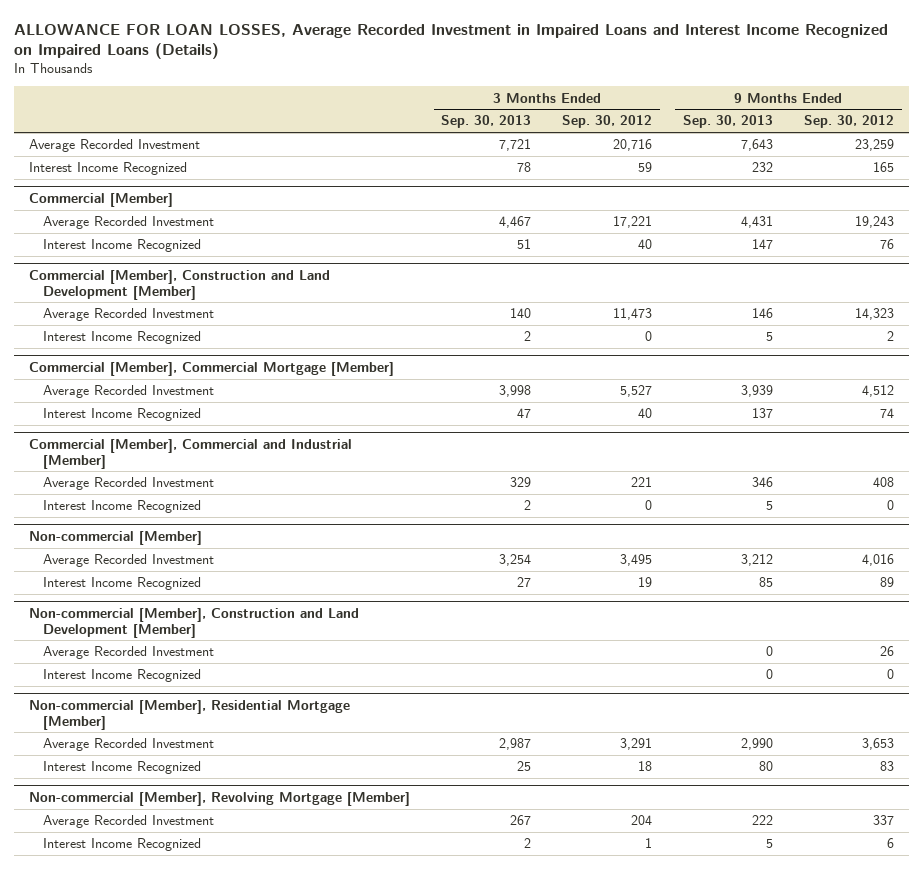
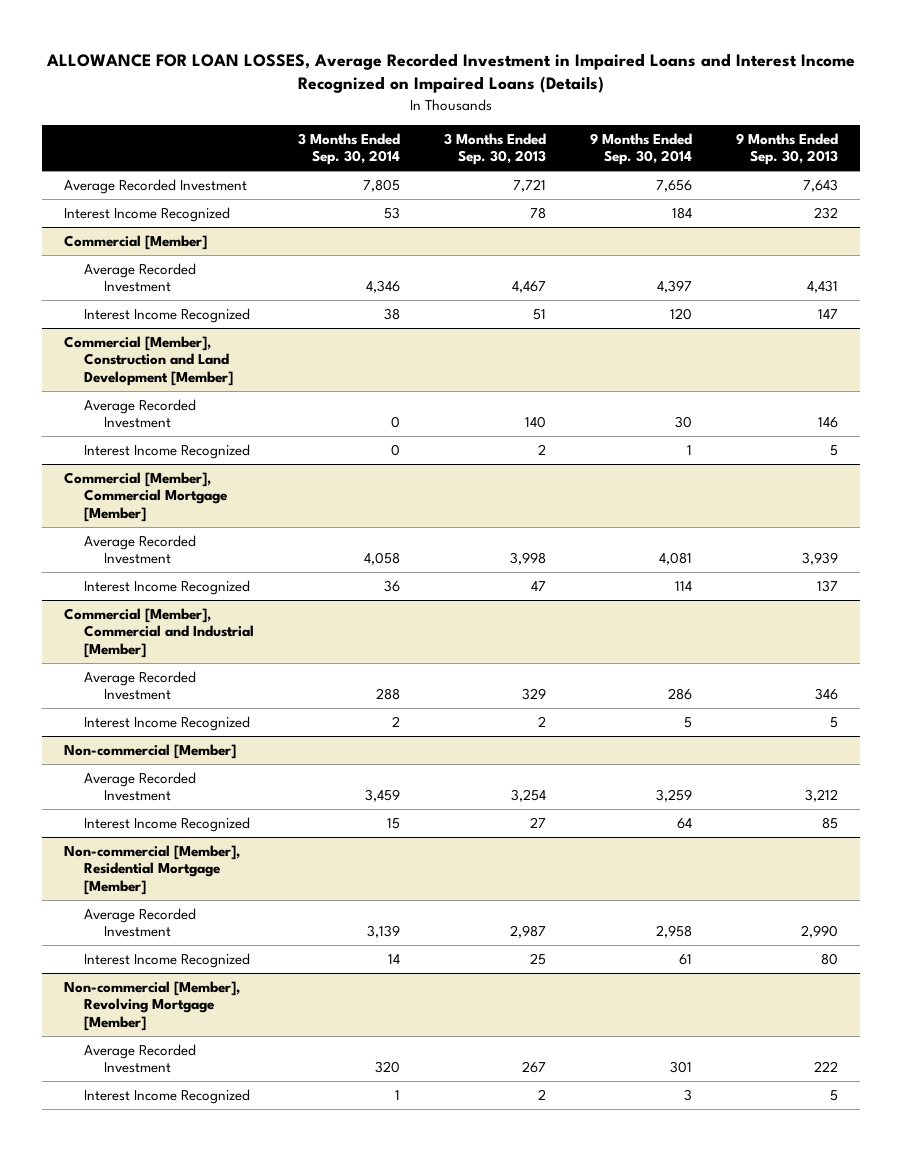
- | 3 Months Ended Sep. 30, 2013 | 3 Months Ended Sep. 30, 2012 | 9 Months Ended Sep. 30, 2013 | 9 Months Ended Sep. 30, 2012
+ | 3 Months Ended Sep. 30, 2014 | 3 Months Ended Sep. 30, 2013 | 9 Months Ended Sep. 30, 2014 | 9 Months Ended Sep. 30, 2013
- Non-commercial [Member], Construction and Land Development [Member]
- Average Recorded Investment | | | 0 | 26
- Interest Income Recognized | | | 0 | 0

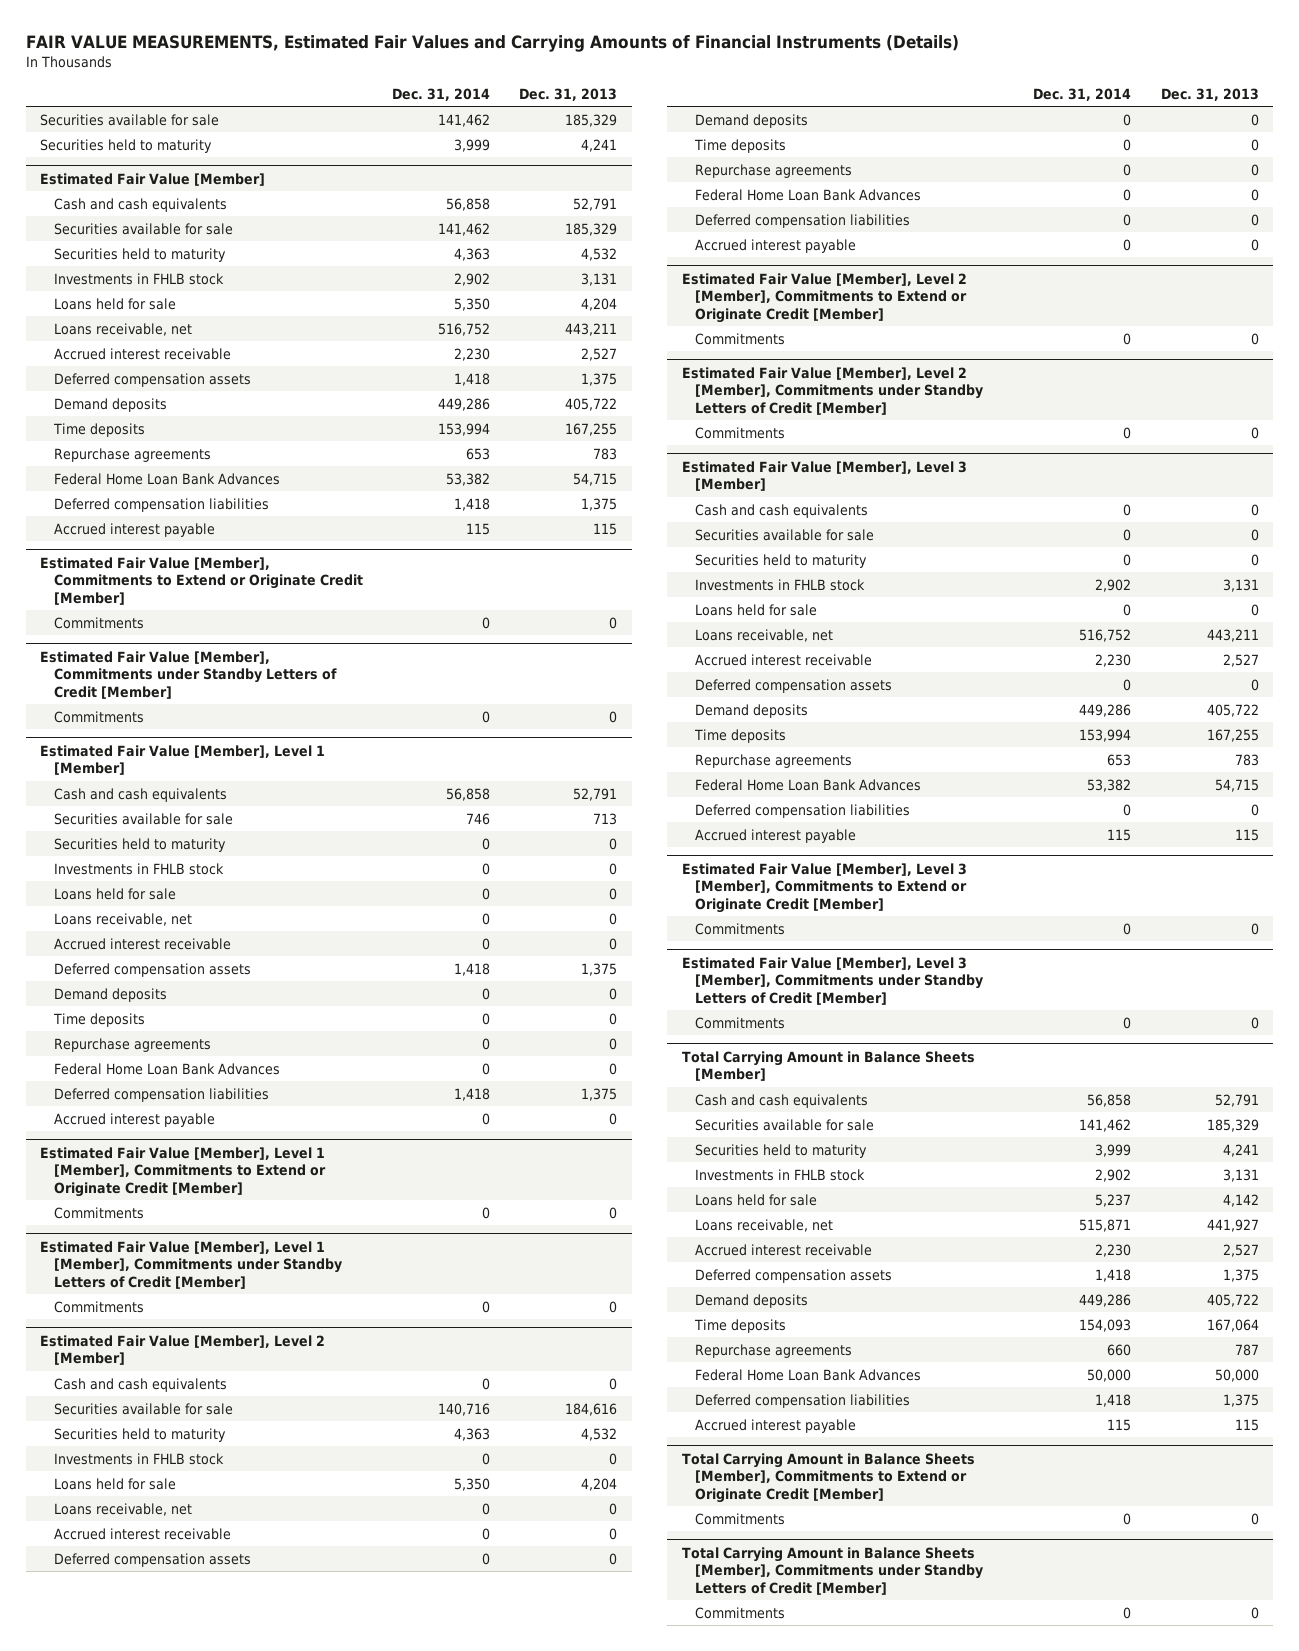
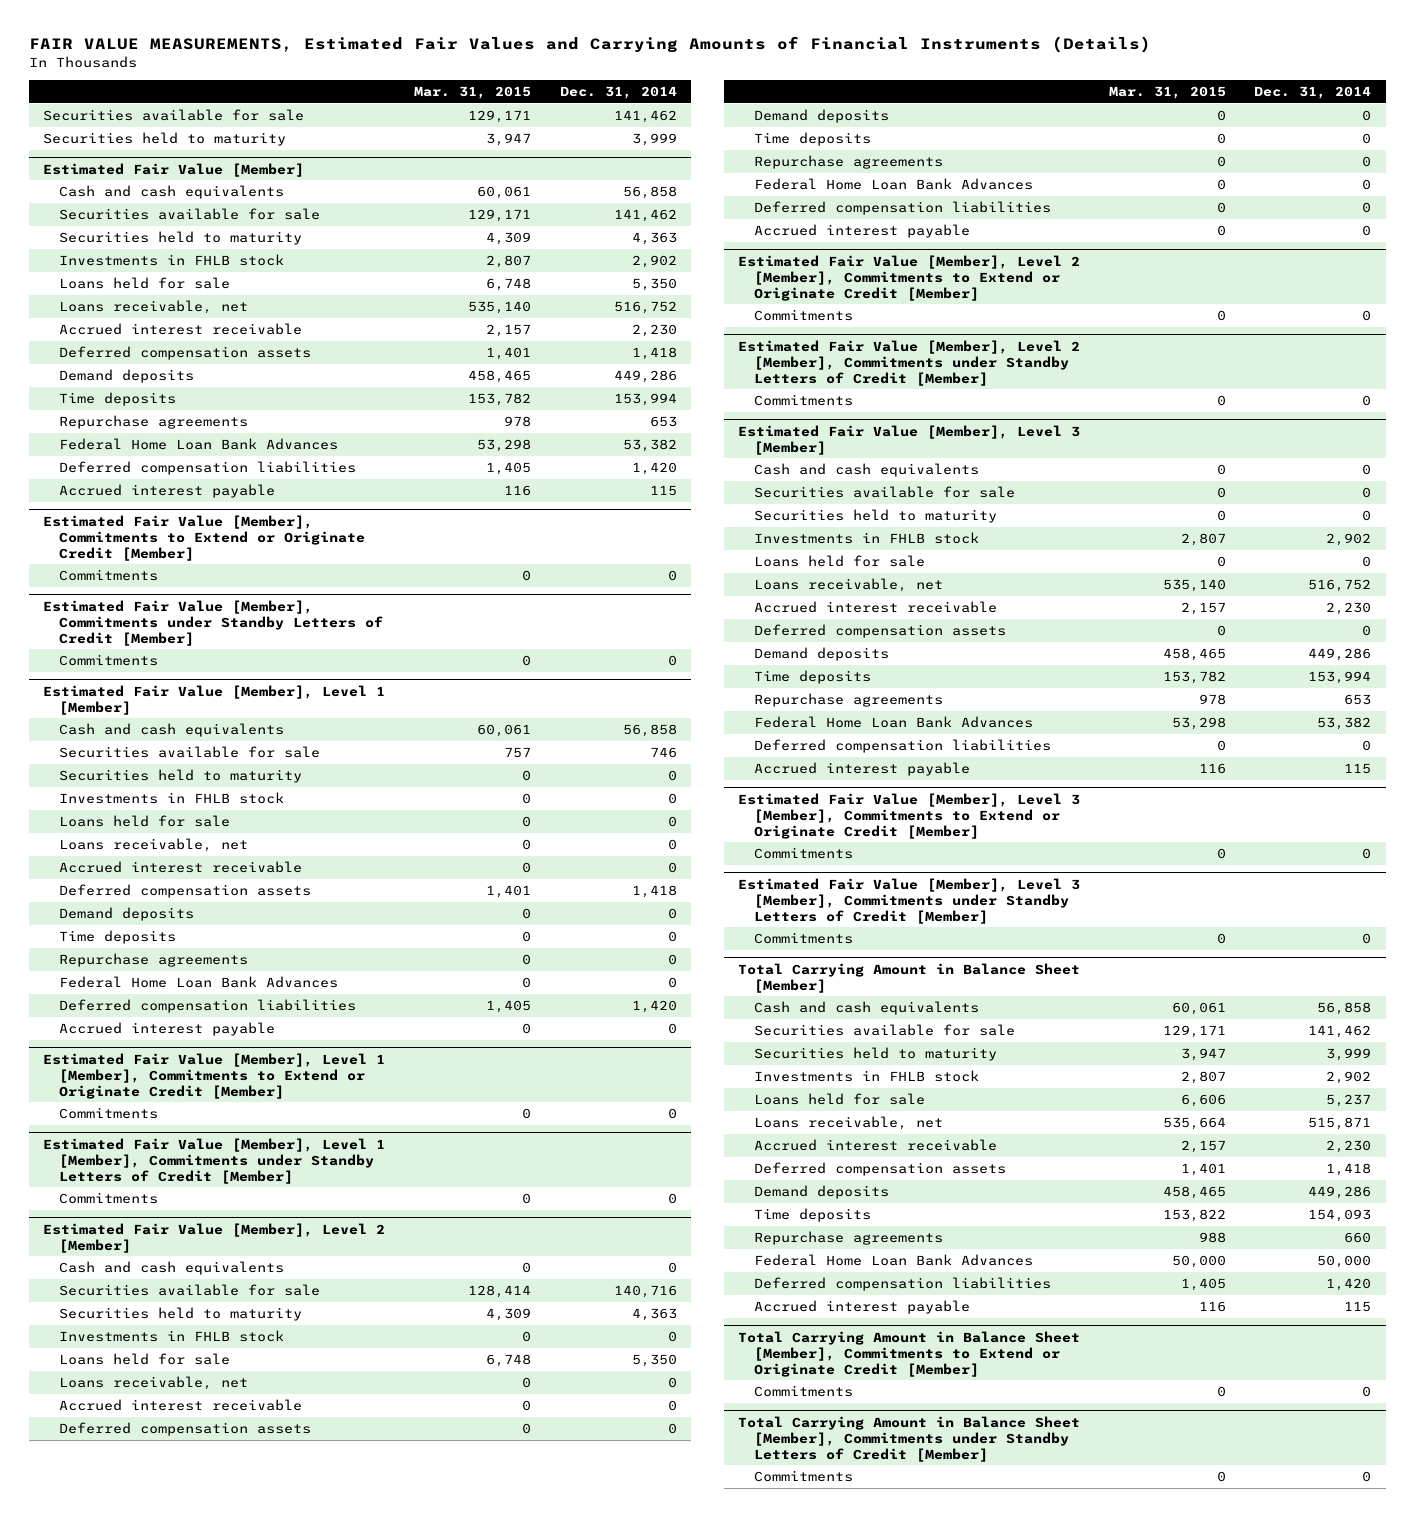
- | Dec. 31, 2014 | Dec. 31, 2013
+ | Mar. 31, 2015 | Dec. 31, 2014
@ Estimated Fair Value [Member]
- Deferred compensation liabilities | 1,418 | 1,375
+ Deferred compensation liabilities | 1,405 | 1,420
@ Estimated Fair Value [Member], Level 1 [Member]
- Deferred compensation liabilities | 1,418 | 1,375
+ Deferred compensation liabilities | 1,405 | 1,420
- Total Carrying Amount in Balance Sheets [Member]
+ Total Carrying Amount in Balance Sheet [Member]
- Deferred compensation liabilities | 1,418 | 1,375
+ Deferred compensation liabilities | 1,405 | 1,420
- Total Carrying Amount in Balance Sheets [Member], Commitments to Extend or Originate Credit [Member]
+ Total Carrying Amount in Balance Sheet [Member], Commitments to Extend or Originate Credit [Member]
- Total Carrying Amount in Balance Sheets [Member], Commitments under Standby Letters of Credit [Member]
+ Total Carrying Amount in Balance Sheet [Member], Commitments under Standby Letters of Credit [Member]

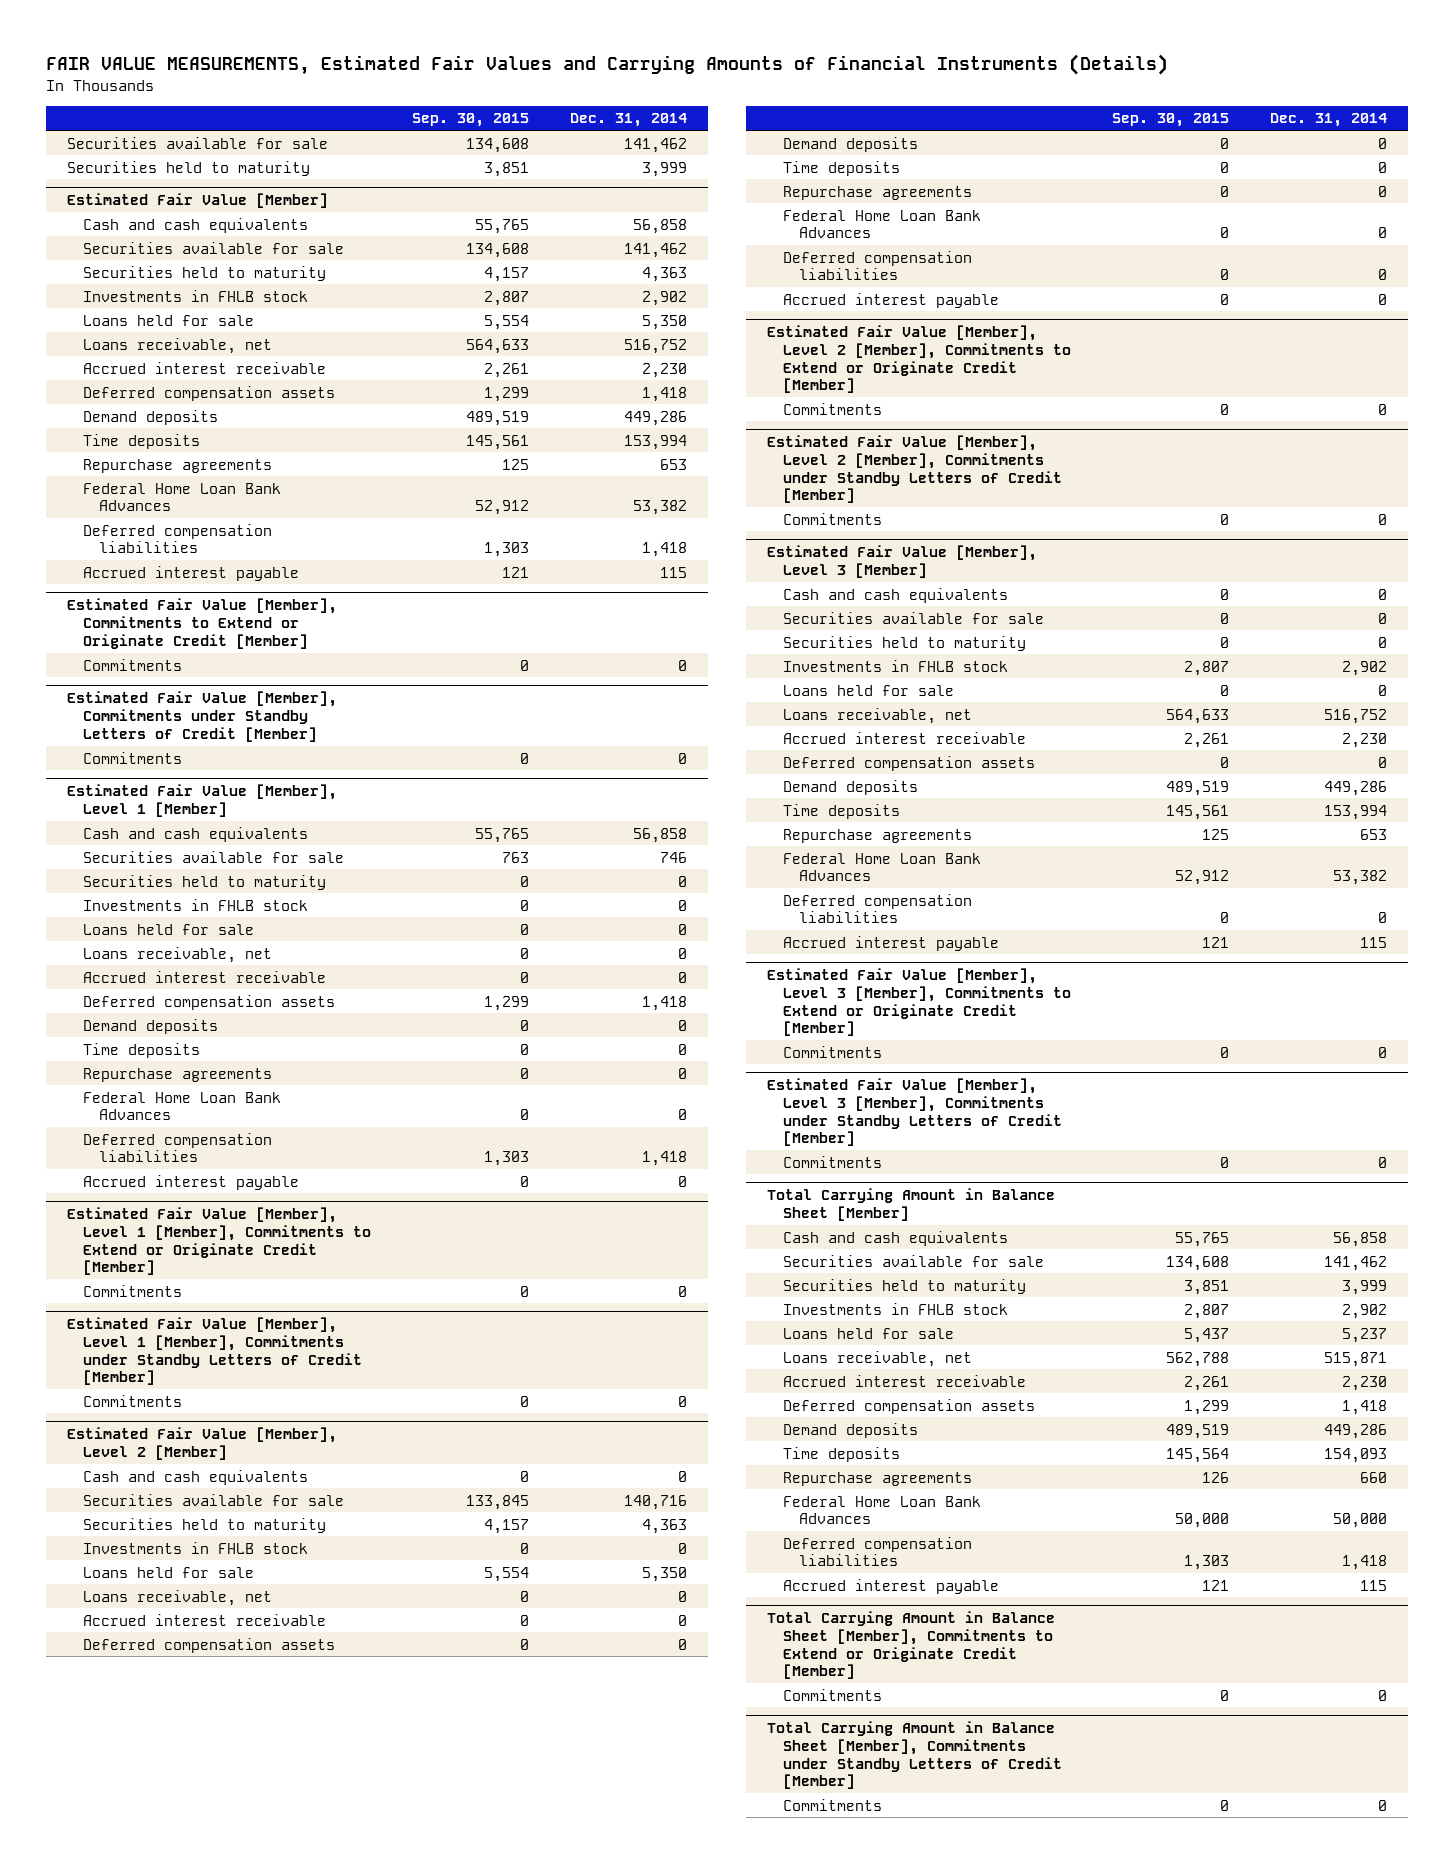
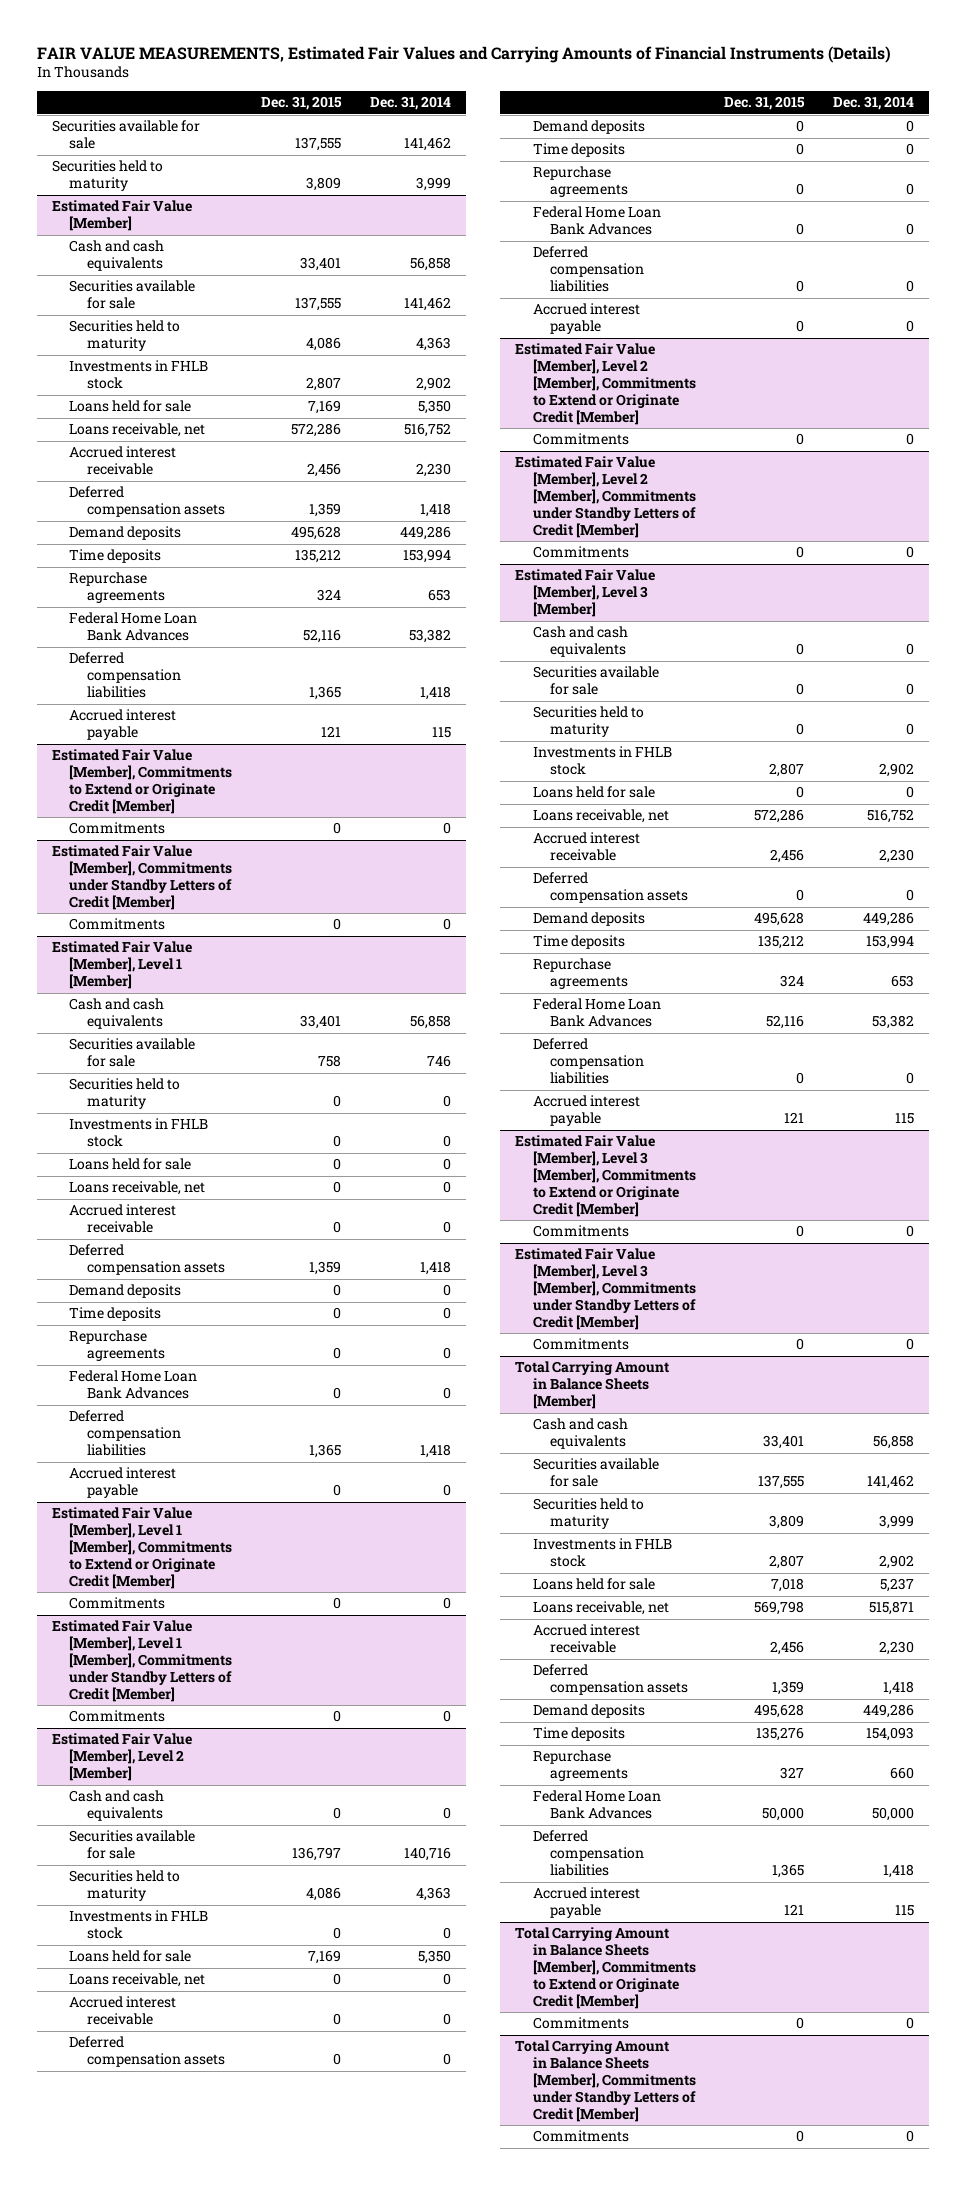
- | Sep. 30, 2015 | Dec. 31, 2014
+ | Dec. 31, 2015 | Dec. 31, 2014
- Total Carrying Amount in Balance Sheet [Member]
+ Total Carrying Amount in Balance Sheets [Member]
- Total Carrying Amount in Balance Sheet [Member], Commitments to Extend or Originate Credit [Member]
+ Total Carrying Amount in Balance Sheets [Member], Commitments to Extend or Originate Credit [Member]
- Total Carrying Amount in Balance Sheet [Member], Commitments under Standby Letters of Credit [Member]
+ Total Carrying Amount in Balance Sheets [Member], Commitments under Standby Letters of Credit [Member]

